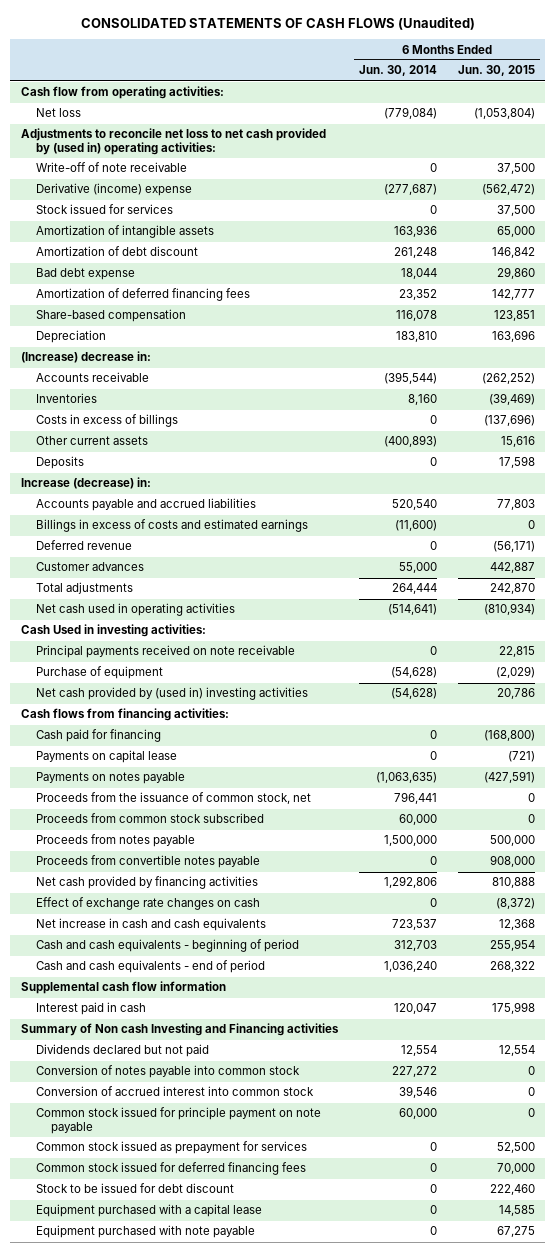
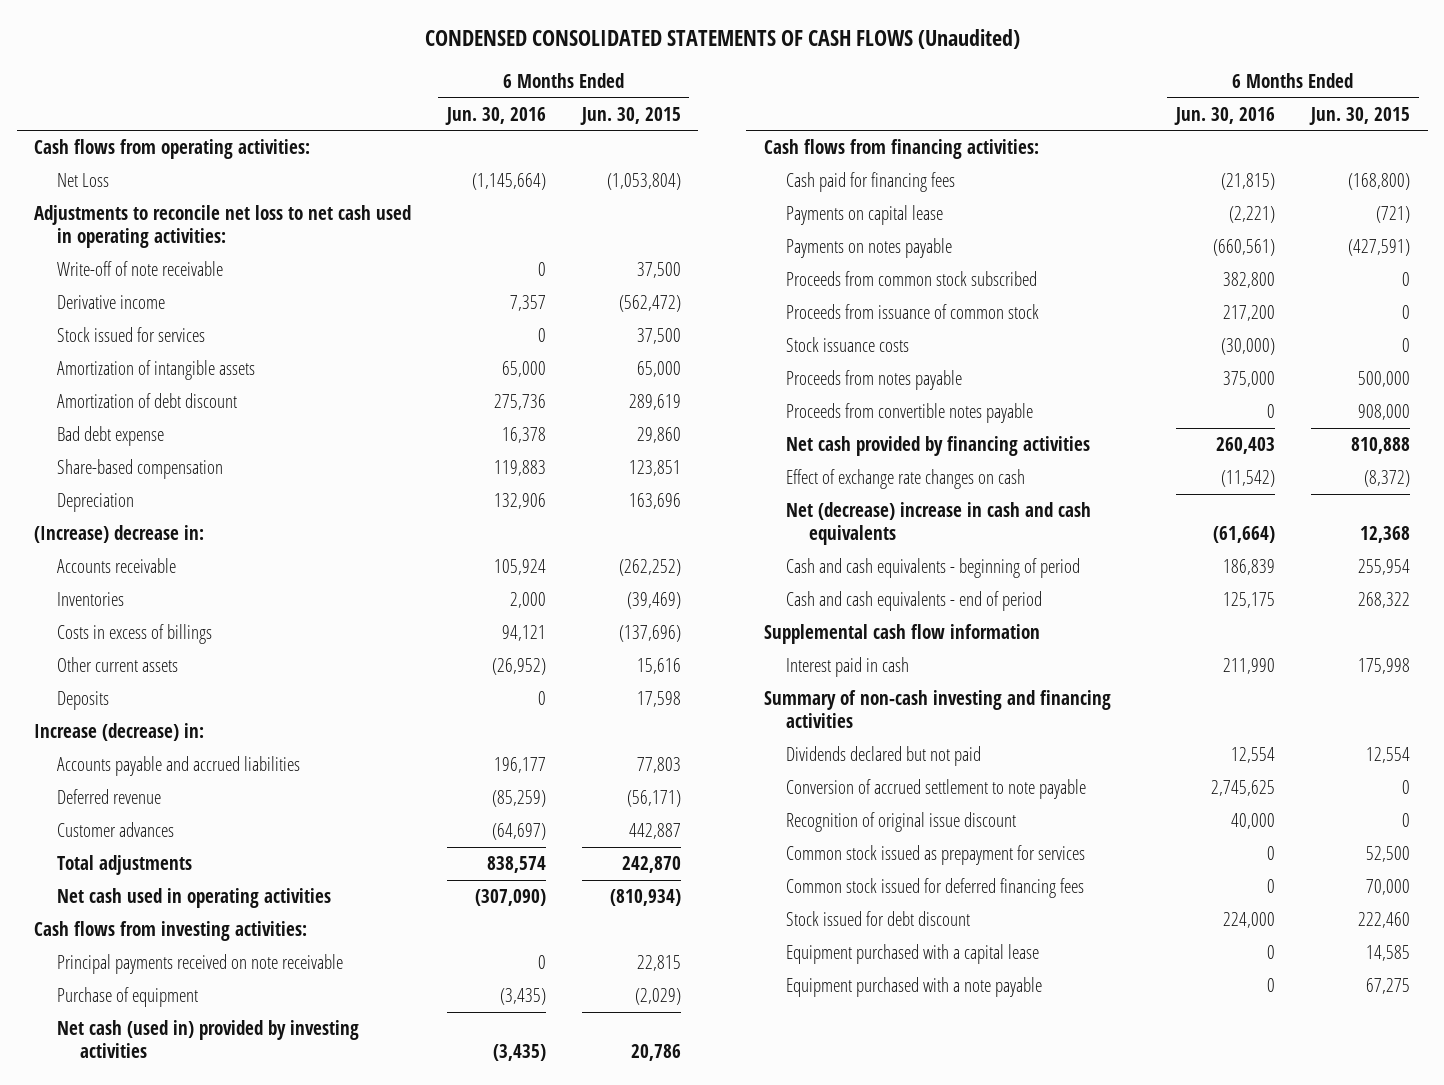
- CONSOLIDATED STATEMENTS OF CASH FLOWS (Unaudited)
+ CONDENSED CONSOLIDATED STATEMENTS OF CASH FLOWS (Unaudited)
- | 6 Months Ended Jun. 30, 2014 | 6 Months Ended Jun. 30, 2015
+ | 6 Months Ended Jun. 30, 2016 | 6 Months Ended Jun. 30, 2015
- Cash flow from operating activities:
- Net loss | (779,084) | (1,053,804)
- Adjustments to reconcile net loss to net cash provided by (used in) operating activities:
+ Cash flows from operating activities:
+ Net Loss | (1,145,664) | (1,053,804)
+ Adjustments to reconcile net loss to net cash used in operating activities:
- Derivative (income) expense | (277,687) | (562,472)
+ Derivative income | 7,357 | (562,472)
- Amortization of debt discount | 261,248 | 146,842
+ Amortization of debt discount | 275,736 | 289,619
- Amortization of deferred financing fees | 23,352 | 142,777
- Billings in excess of costs and estimated earnings | (11,600) | 0
- Cash Used in investing activities:
+ Cash flows from investing activities:
- Net cash provided by (used in) investing activities | (54,628) | 20,786
+ Net cash (used in) provided by investing activities | (3,435) | 20,786
- Cash paid for financing | 0 | (168,800)
+ Cash paid for financing fees | (21,815) | (168,800)
- Proceeds from the issuance of common stock, net | 796,441 | 0
+ Proceeds from issuance of common stock | 217,200 | 0
+ Stock issuance costs | (30,000) | 0
- Net increase in cash and cash equivalents | 723,537 | 12,368
+ Net (decrease) increase in cash and cash equivalents | (61,664) | 12,368
- Summary of Non cash Investing and Financing activities
+ Summary of non-cash investing and financing activities
- Conversion of notes payable into common stock | 227,272 | 0
- Conversion of accrued interest into common stock | 39,546 | 0
- Common stock issued for principle payment on note payable | 60,000 | 0
+ Conversion of accrued settlement to note payable | 2,745,625 | 0
+ Recognition of original issue discount | 40,000 | 0
- Stock to be issued for debt discount | 0 | 222,460
+ Stock issued for debt discount | 224,000 | 222,460
- Equipment purchased with note payable | 0 | 67,275
+ Equipment purchased with a note payable | 0 | 67,275

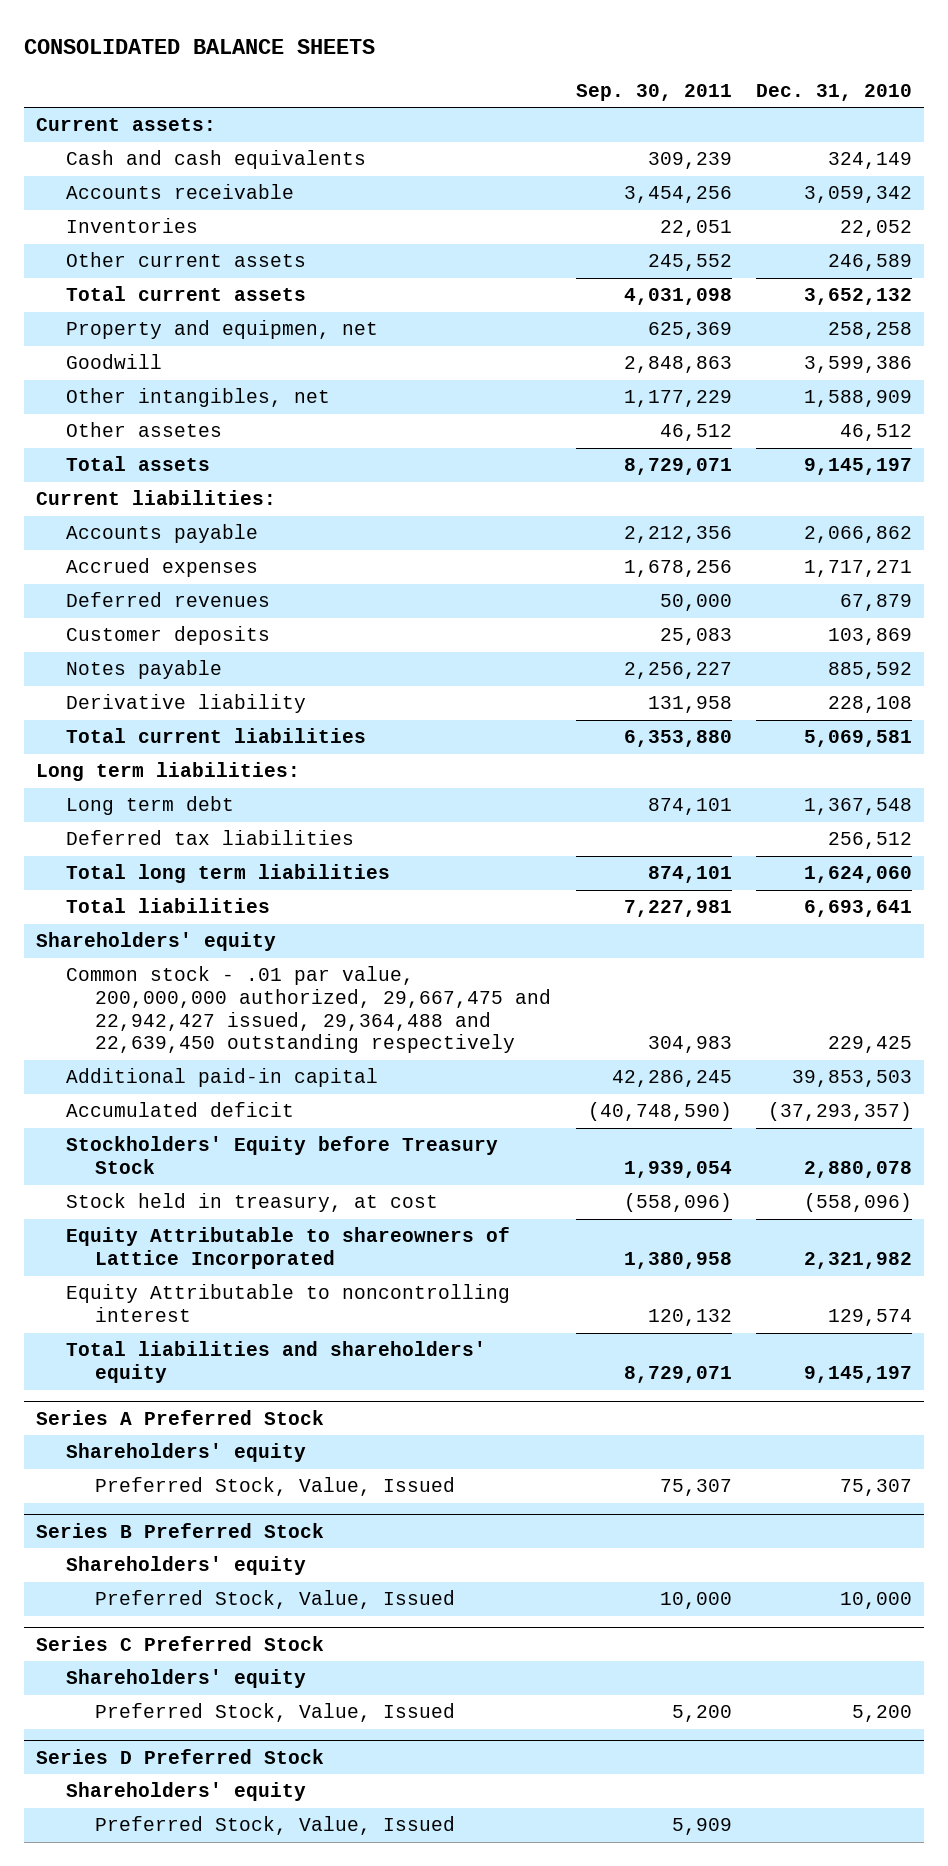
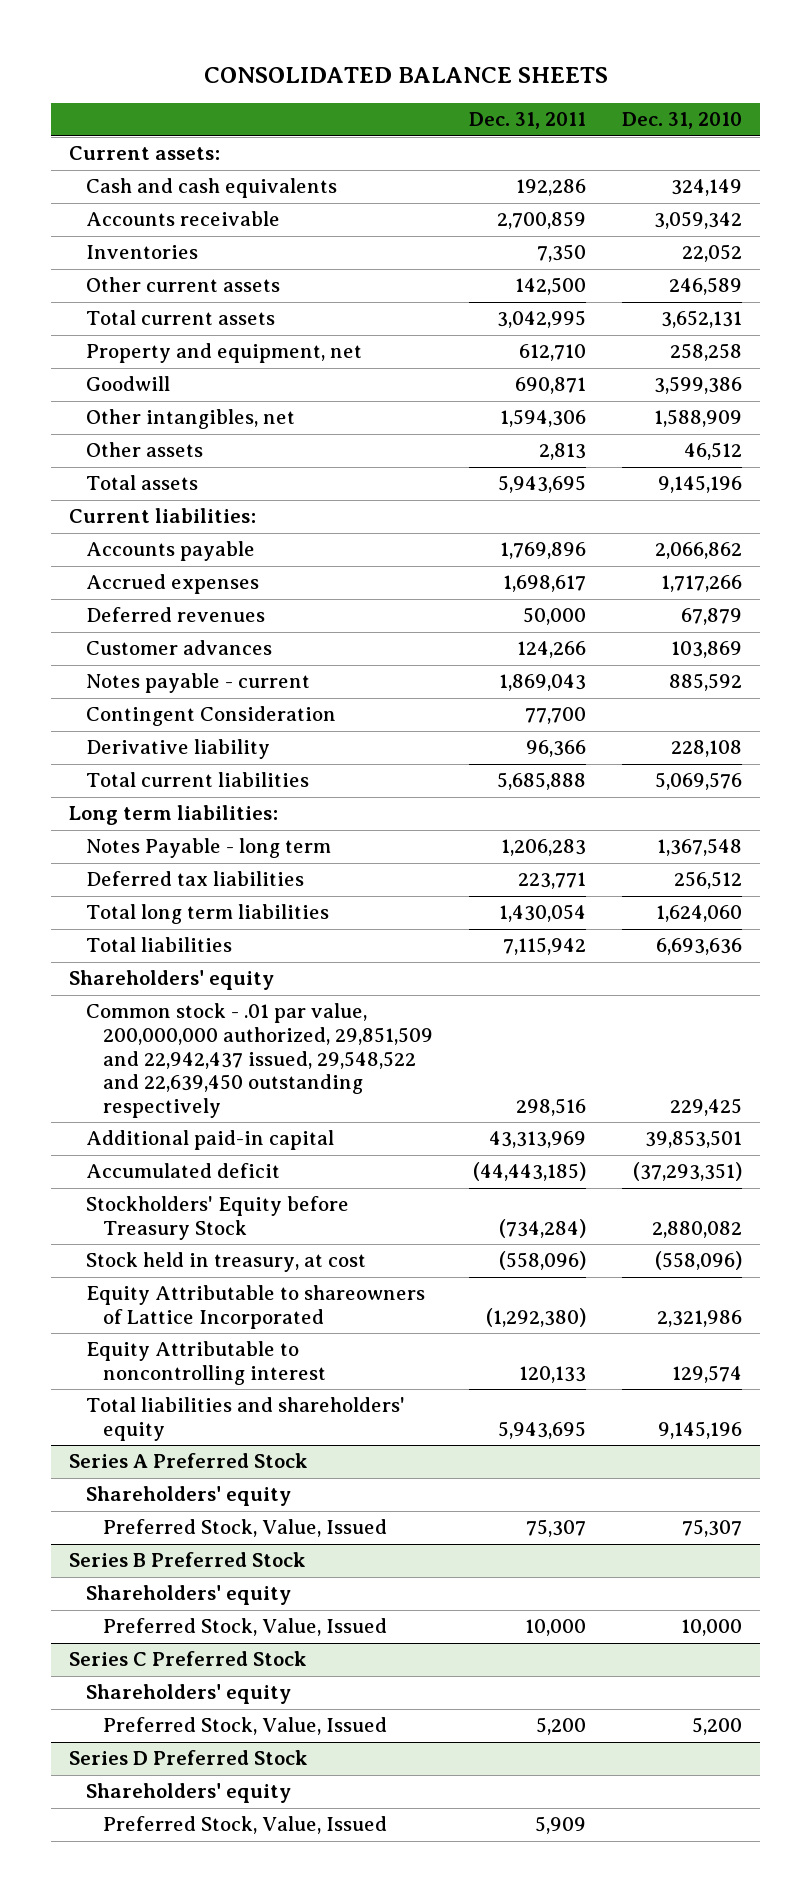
- | Sep. 30, 2011 | Dec. 31, 2010
+ | Dec. 31, 2011 | Dec. 31, 2010
- Total current assets | 4,031,098 | 3,652,132
- Property and equipmen, net | 625,369 | 258,258
+ Total current assets | 3,042,995 | 3,652,131
+ Property and equipment, net | 612,710 | 258,258
- Other assetes | 46,512 | 46,512
- Total assets | 8,729,071 | 9,145,197
+ Other assets | 2,813 | 46,512
+ Total assets | 5,943,695 | 9,145,196
- Accrued expenses | 1,678,256 | 1,717,271
+ Accrued expenses | 1,698,617 | 1,717,266
- Customer deposits | 25,083 | 103,869
- Notes payable | 2,256,227 | 885,592
+ Customer advances | 124,266 | 103,869
+ Notes payable - current | 1,869,043 | 885,592
+ Contingent Consideration | 77,700 |
- Total current liabilities | 6,353,880 | 5,069,581
+ Total current liabilities | 5,685,888 | 5,069,576
- Long term debt | 874,101 | 1,367,548
+ Notes Payable - long term | 1,206,283 | 1,367,548
- Total liabilities | 7,227,981 | 6,693,641
+ Total liabilities | 7,115,942 | 6,693,636
- Common stock - .01 par value, 200,000,000 authorized, 29,667,475 and 22,942,427 issued, 29,364,488 and 22,639,450 outstanding respectively | 304,983 | 229,425
- Additional paid-in capital | 42,286,245 | 39,853,503
- Accumulated deficit | (40,748,590) | (37,293,357)
- Stockholders' Equity before Treasury Stock | 1,939,054 | 2,880,078
+ Common stock - .01 par value, 200,000,000 authorized, 29,851,509 and 22,942,437 issued, 29,548,522 and 22,639,450 outstanding respectively | 298,516 | 229,425
+ Additional paid-in capital | 43,313,969 | 39,853,501
+ Accumulated deficit | (44,443,185) | (37,293,351)
+ Stockholders' Equity before Treasury Stock | (734,284) | 2,880,082
- Equity Attributable to shareowners of Lattice Incorporated | 1,380,958 | 2,321,982
+ Equity Attributable to shareowners of Lattice Incorporated | (1,292,380) | 2,321,986
- Total liabilities and shareholders' equity | 8,729,071 | 9,145,197
+ Total liabilities and shareholders' equity | 5,943,695 | 9,145,196

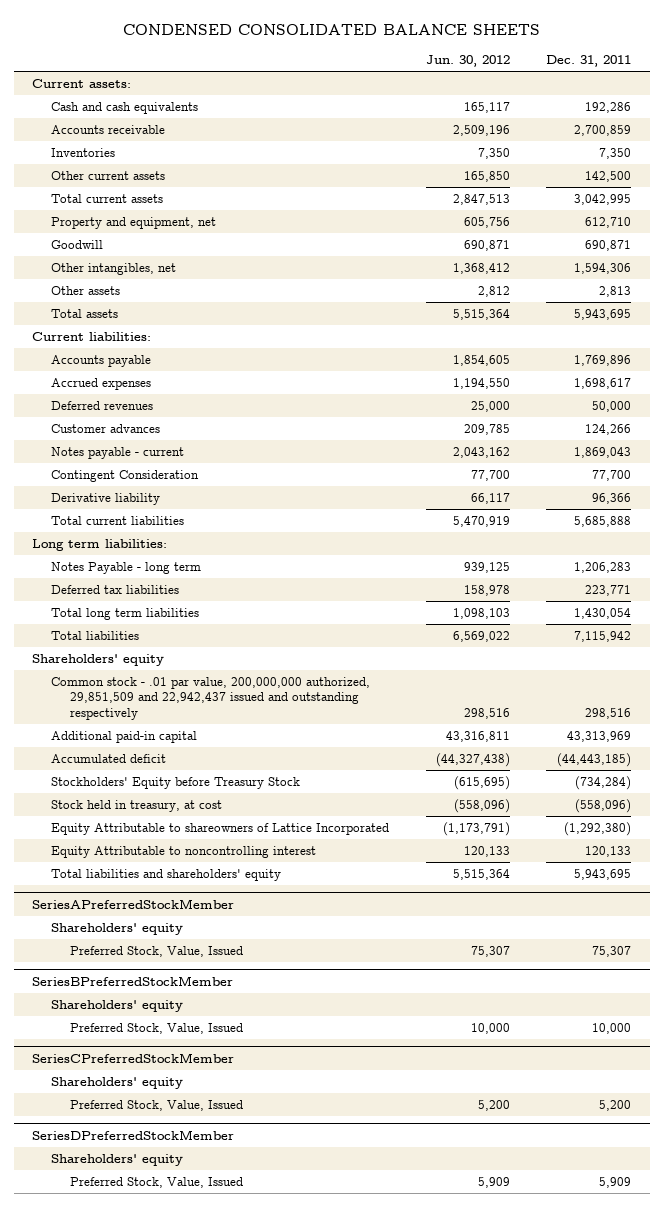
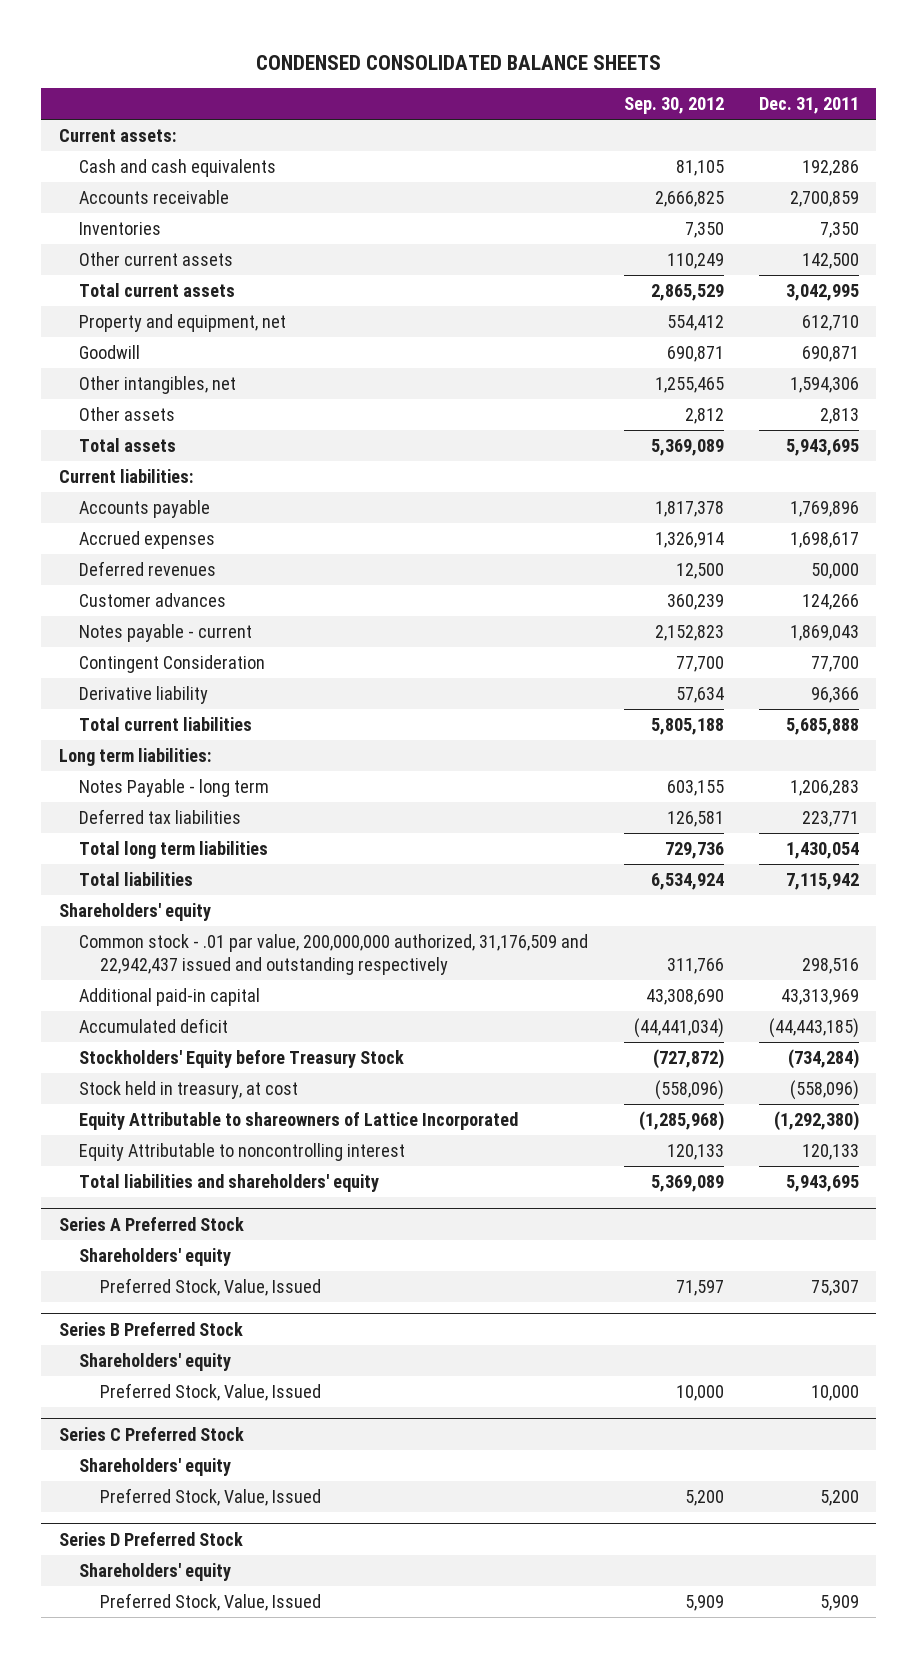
- | Jun. 30, 2012 | Dec. 31, 2011
+ | Sep. 30, 2012 | Dec. 31, 2011
- Common stock - .01 par value, 200,000,000 authorized, 29,851,509 and 22,942,437 issued and outstanding respectively | 298,516 | 298,516
+ Common stock - .01 par value, 200,000,000 authorized, 31,176,509 and 22,942,437 issued and outstanding respectively | 311,766 | 298,516
- SeriesAPreferredStockMember
+ Series A Preferred Stock
- SeriesBPreferredStockMember
+ Series B Preferred Stock
- SeriesCPreferredStockMember
+ Series C Preferred Stock
- SeriesDPreferredStockMember
+ Series D Preferred Stock

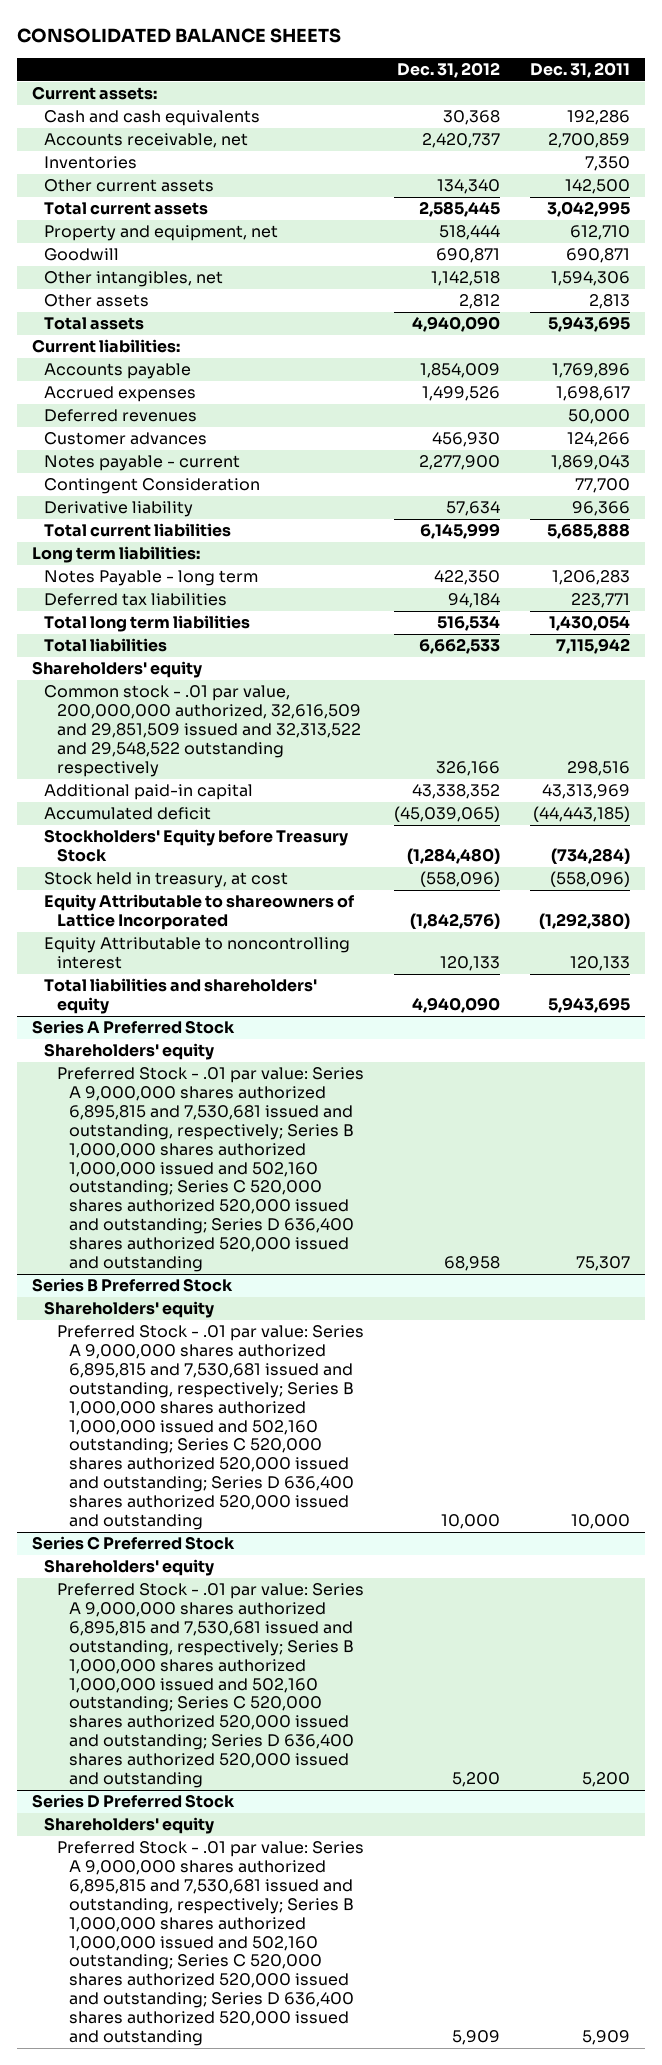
- CONDENSED CONSOLIDATED BALANCE SHEETS
+ CONSOLIDATED BALANCE SHEETS
- | Sep. 30, 2012 | Dec. 31, 2011
+ | Dec. 31, 2012 | Dec. 31, 2011
- Accounts receivable | 2,666,825 | 2,700,859
+ Accounts receivable, net | 2,420,737 | 2,700,859
- Common stock - .01 par value, 200,000,000 authorized, 31,176,509 and 22,942,437 issued and outstanding respectively | 311,766 | 298,516
+ Common stock - .01 par value, 200,000,000 authorized, 32,616,509 and 29,851,509 issued and 32,313,522 and 29,548,522 outstanding respectively | 326,166 | 298,516
@ Series A Preferred Stock
- Preferred Stock, Value, Issued | 71,597 | 75,307
+ Preferred Stock - .01 par value: Series A 9,000,000 shares authorized 6,895,815 and 7,530,681 issued and outstanding, respectively; Series B 1,000,000 shares authorized 1,000,000 issued and 502,160 outstanding; Series C 520,000 shares authorized 520,000 issued and outstanding; Series D 636,400 shares authorized 520,000 issued and outstanding | 68,958 | 75,307
@ Series B Preferred Stock
- Preferred Stock, Value, Issued | 10,000 | 10,000
+ Preferred Stock - .01 par value: Series A 9,000,000 shares authorized 6,895,815 and 7,530,681 issued and outstanding, respectively; Series B 1,000,000 shares authorized 1,000,000 issued and 502,160 outstanding; Series C 520,000 shares authorized 520,000 issued and outstanding; Series D 636,400 shares authorized 520,000 issued and outstanding | 10,000 | 10,000
@ Series C Preferred Stock
- Preferred Stock, Value, Issued | 5,200 | 5,200
+ Preferred Stock - .01 par value: Series A 9,000,000 shares authorized 6,895,815 and 7,530,681 issued and outstanding, respectively; Series B 1,000,000 shares authorized 1,000,000 issued and 502,160 outstanding; Series C 520,000 shares authorized 520,000 issued and outstanding; Series D 636,400 shares authorized 520,000 issued and outstanding | 5,200 | 5,200
@ Series D Preferred Stock
- Preferred Stock, Value, Issued | 5,909 | 5,909
+ Preferred Stock - .01 par value: Series A 9,000,000 shares authorized 6,895,815 and 7,530,681 issued and outstanding, respectively; Series B 1,000,000 shares authorized 1,000,000 issued and 502,160 outstanding; Series C 520,000 shares authorized 520,000 issued and outstanding; Series D 636,400 shares authorized 520,000 issued and outstanding | 5,909 | 5,909

